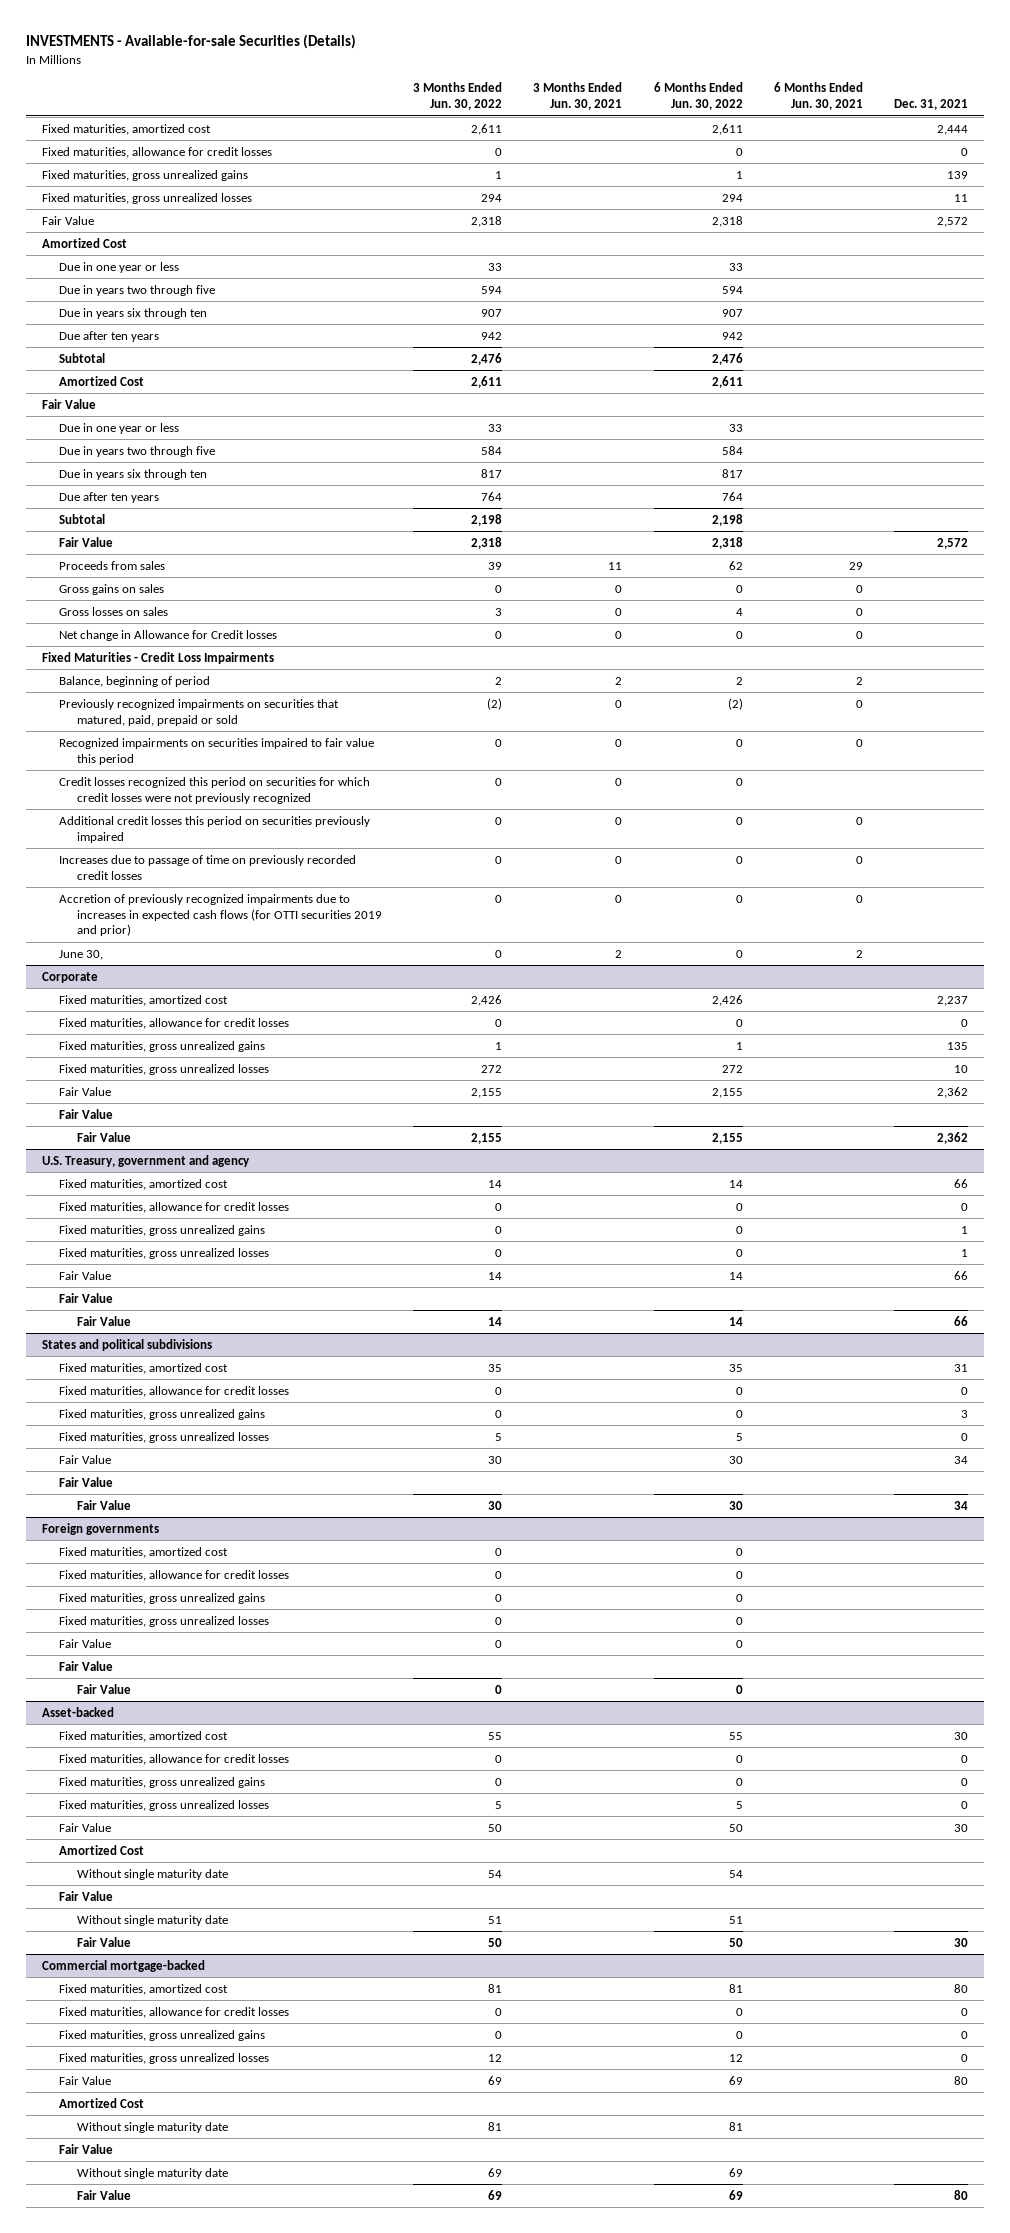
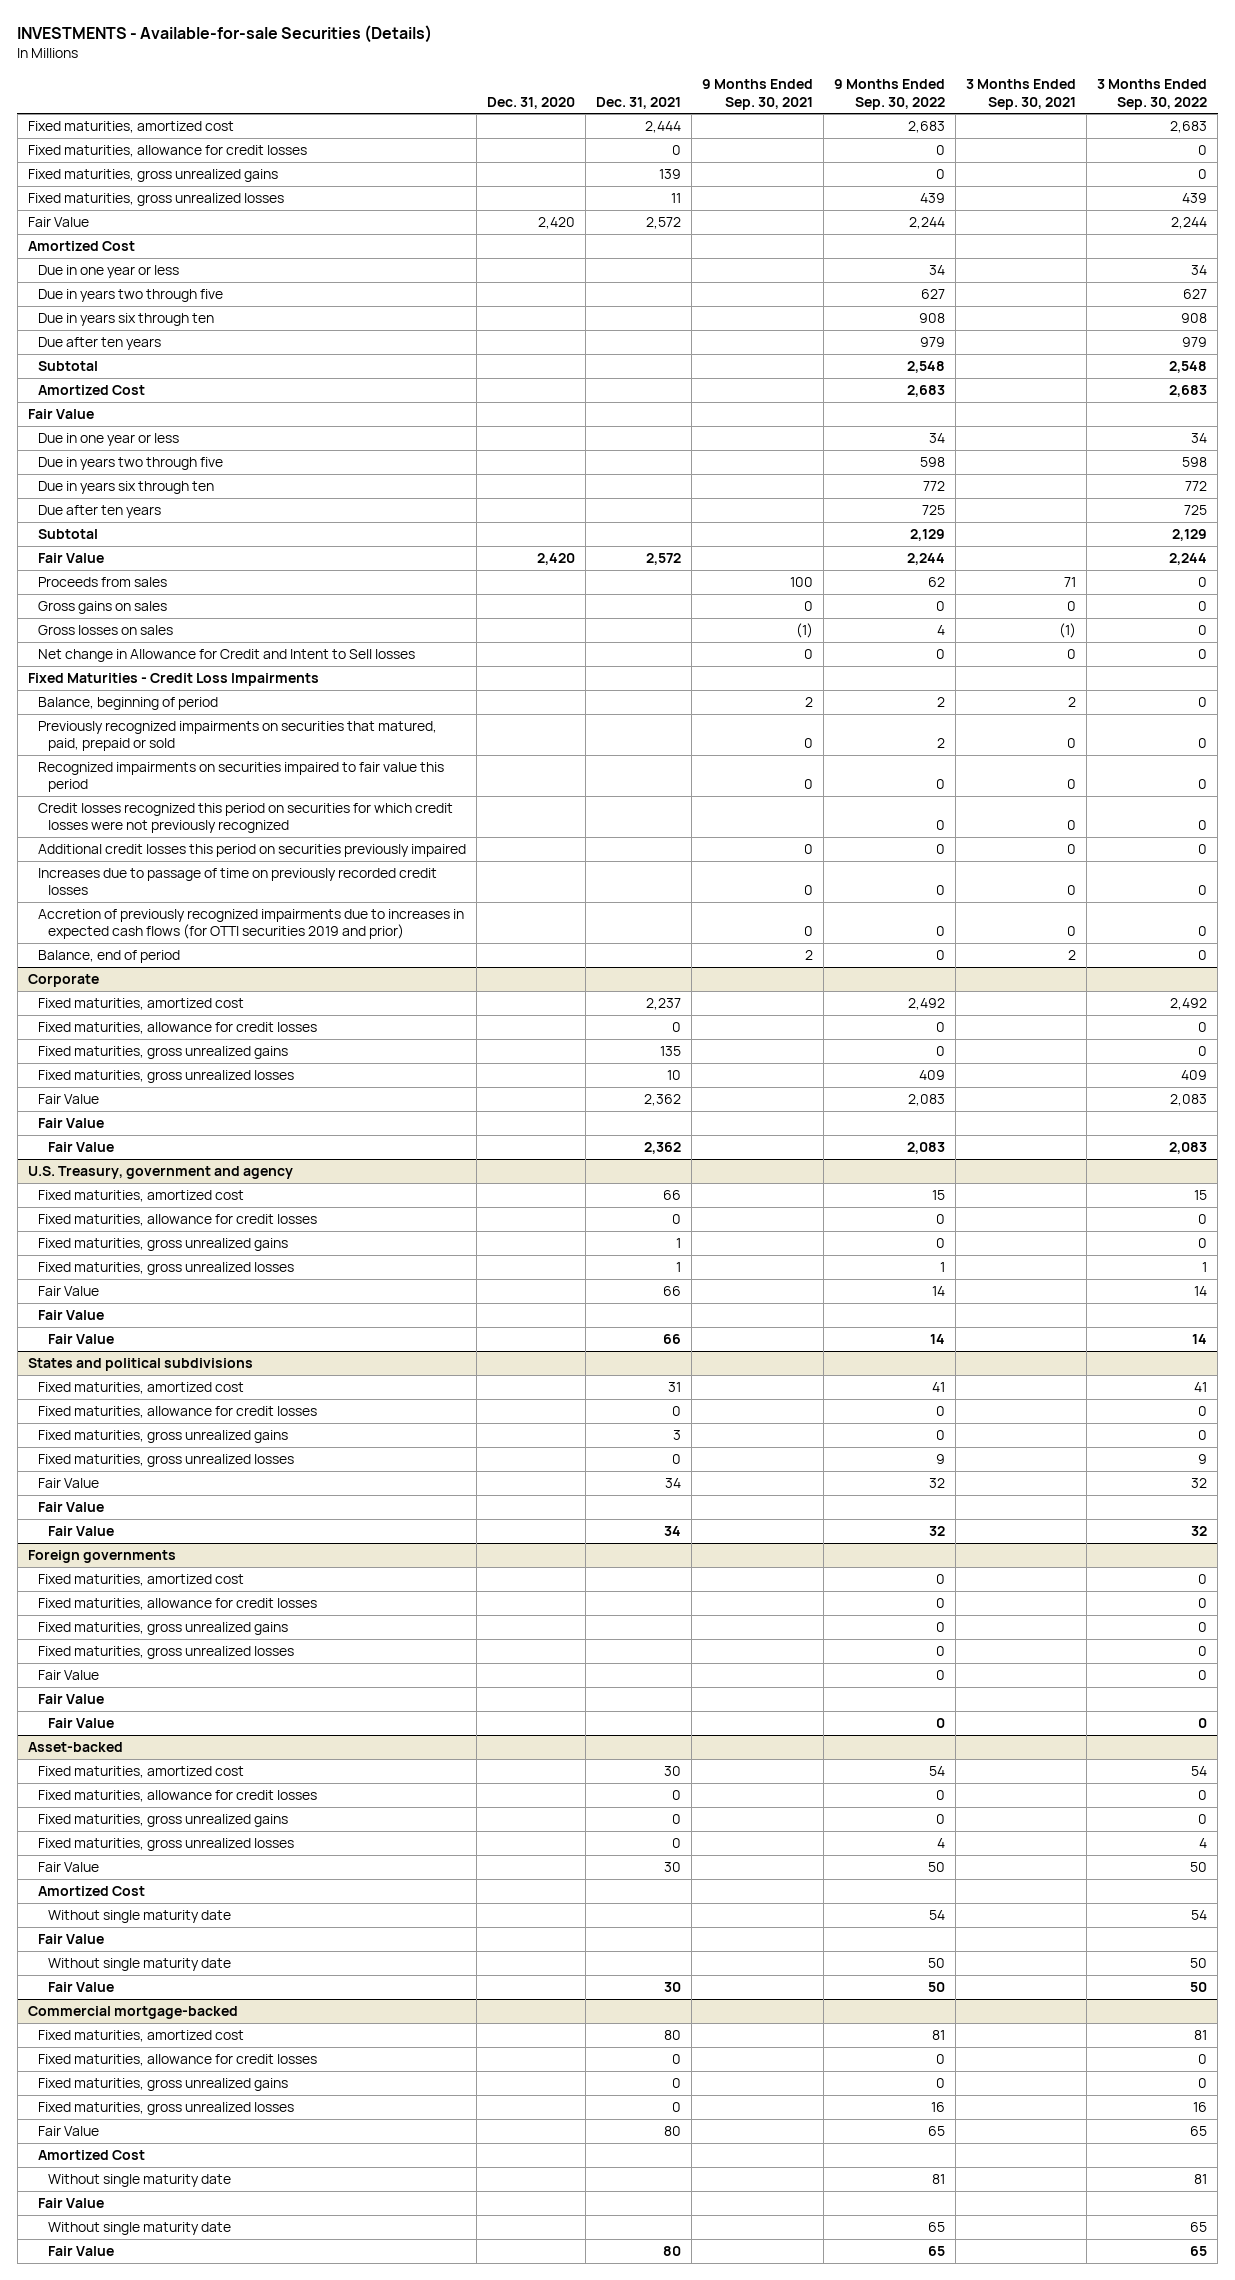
- | 3 Months Ended Jun. 30, 2022 | 3 Months Ended Jun. 30, 2021 | 6 Months Ended Jun. 30, 2022 | 6 Months Ended Jun. 30, 2021 | Dec. 31, 2021
+ | Dec. 31, 2020 | Dec. 31, 2021 | 9 Months Ended Sep. 30, 2021 | 9 Months Ended Sep. 30, 2022 | 3 Months Ended Sep. 30, 2021 | 3 Months Ended Sep. 30, 2022
- Net change in Allowance for Credit losses | 0 | 0 | 0 | 0 |
+ Net change in Allowance for Credit and Intent to Sell losses | | | 0 | 0 | 0 | 0
- June 30, | 0 | 2 | 0 | 2 |
+ Balance, end of period | | | 2 | 0 | 2 | 0

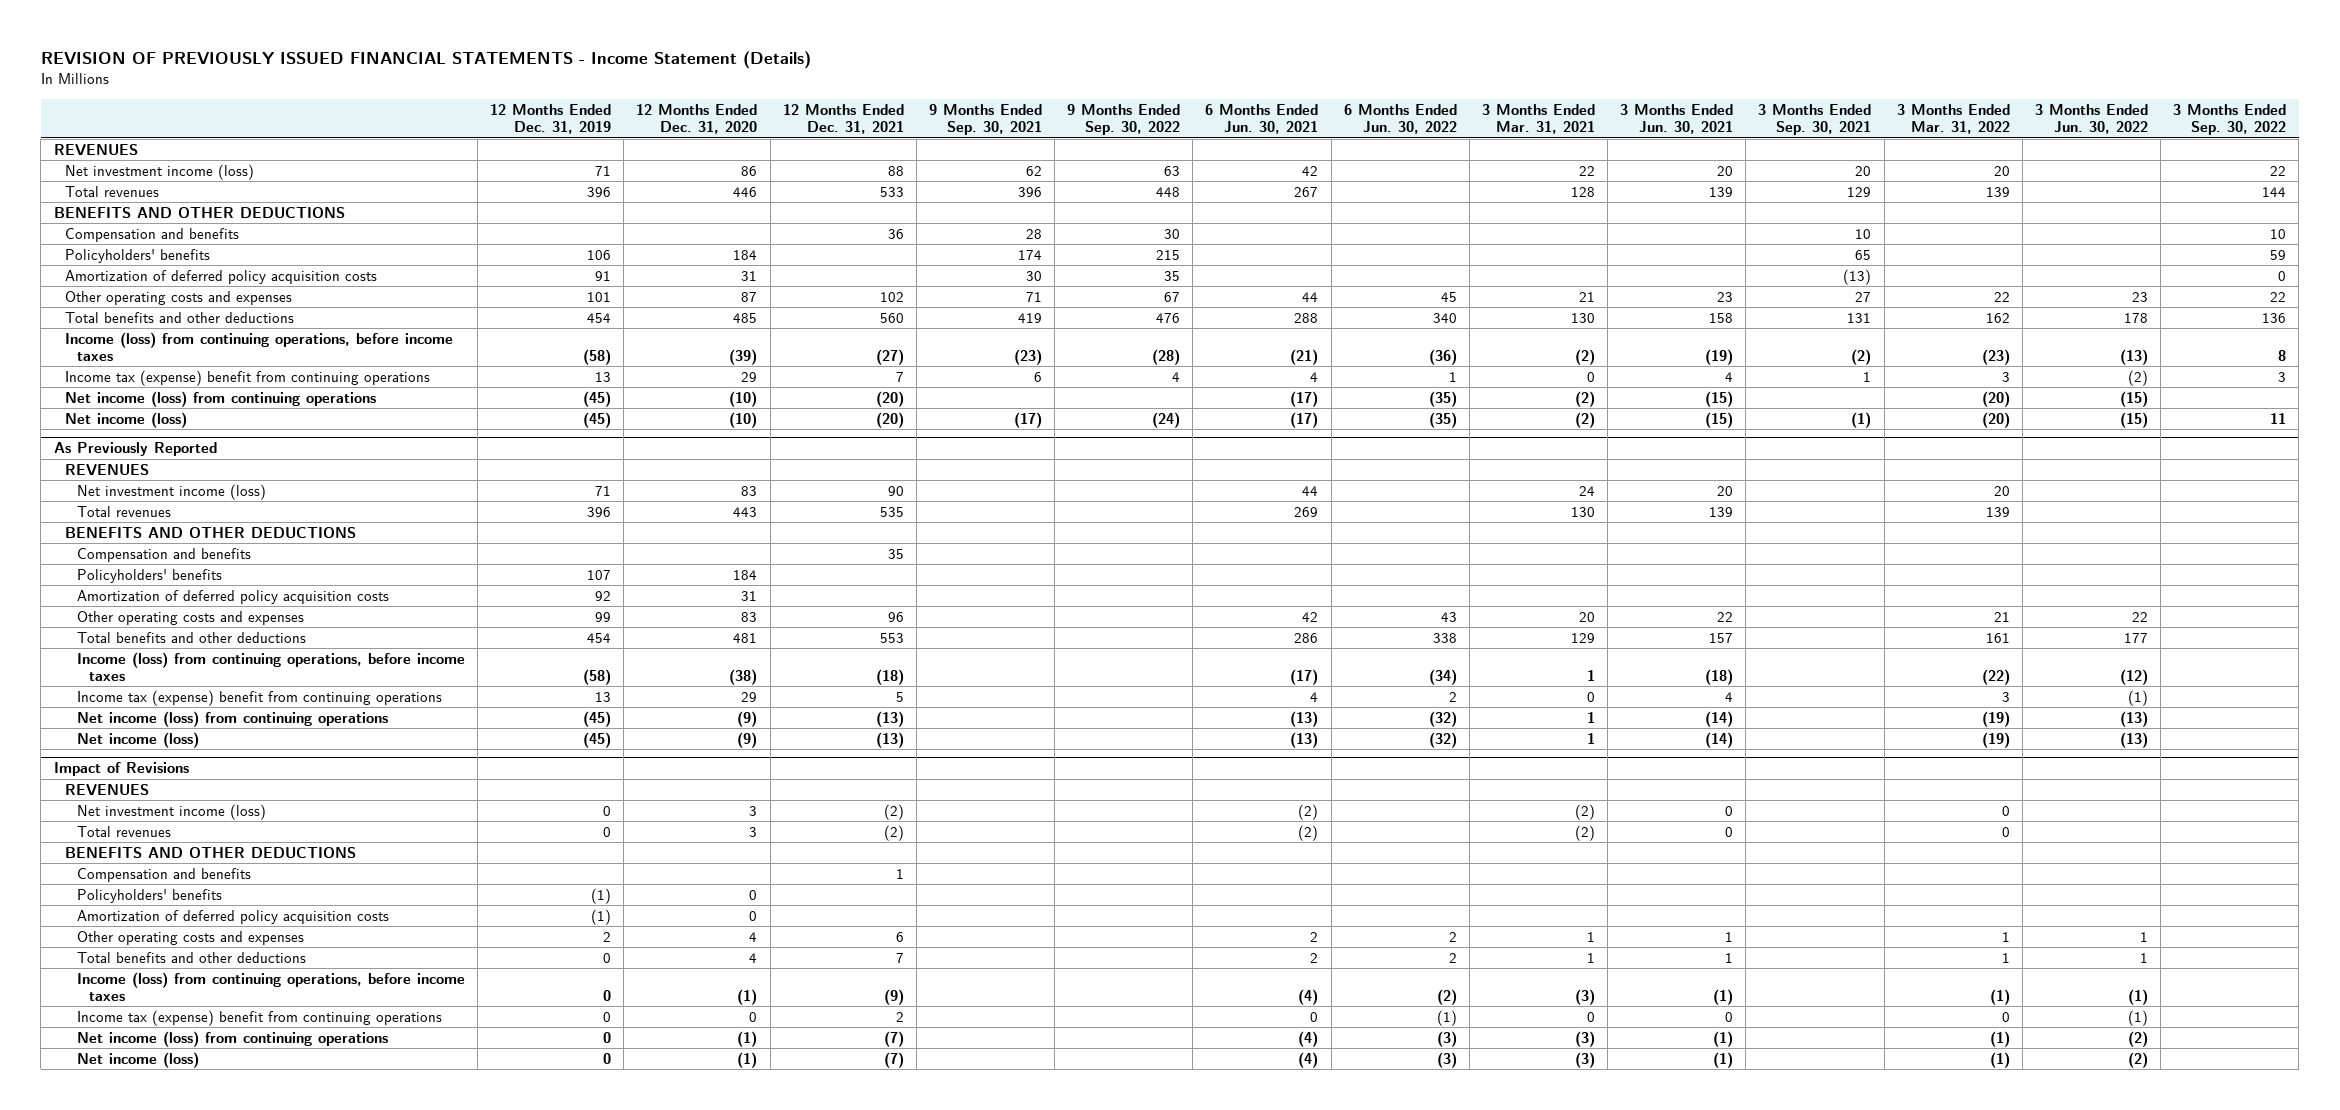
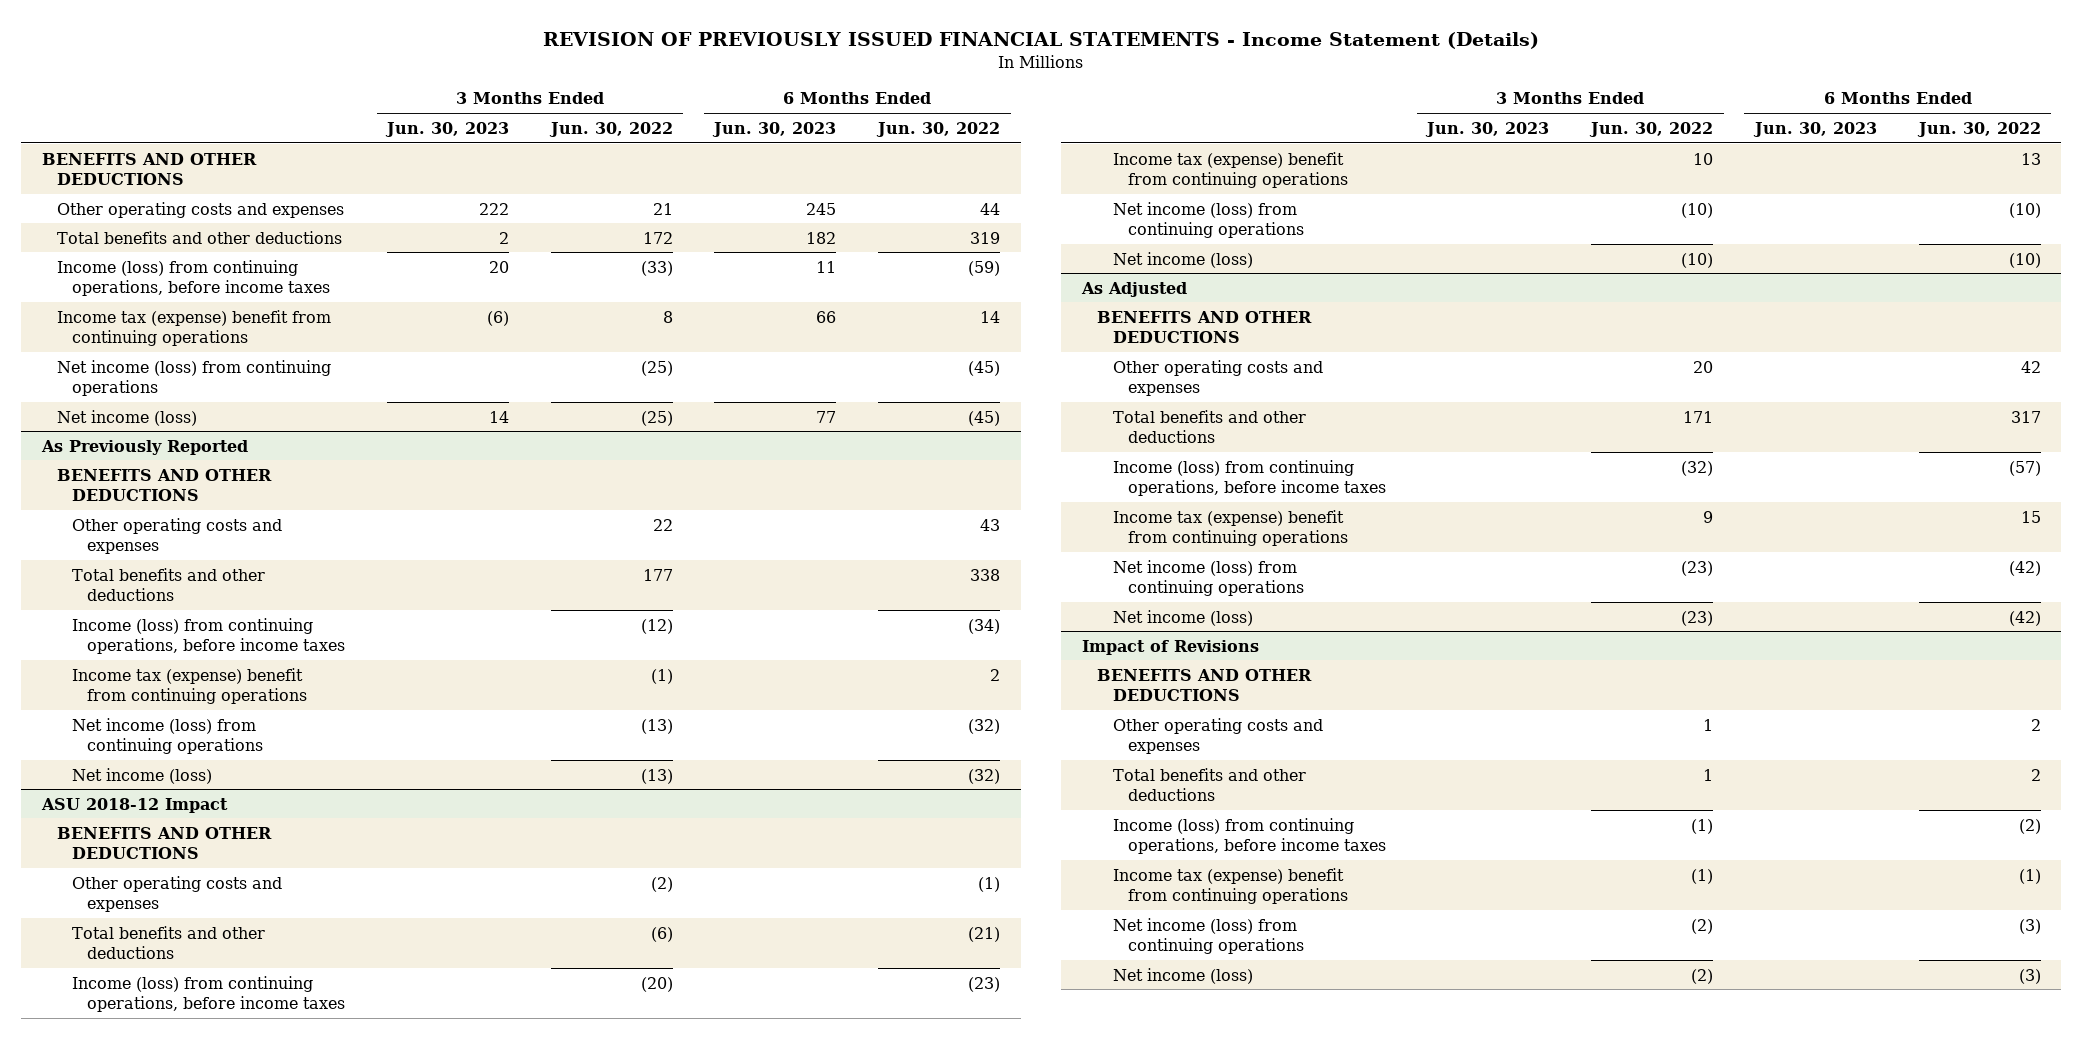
- | 12 Months Ended Dec. 31, 2019 | 12 Months Ended Dec. 31, 2020 | 12 Months Ended Dec. 31, 2021 | 9 Months Ended Sep. 30, 2021 | 9 Months Ended Sep. 30, 2022 | 6 Months Ended Jun. 30, 2021 | 6 Months Ended Jun. 30, 2022 | 3 Months Ended Mar. 31, 2021 | 3 Months Ended Jun. 30, 2021 | 3 Months Ended Sep. 30, 2021 | 3 Months Ended Mar. 31, 2022 | 3 Months Ended Jun. 30, 2022 | 3 Months Ended Sep. 30, 2022
+ | 3 Months Ended Jun. 30, 2023 | 3 Months Ended Jun. 30, 2022 | 6 Months Ended Jun. 30, 2023 | 6 Months Ended Jun. 30, 2022
- REVENUES
- Net investment income (loss) | 71 | 86 | 88 | 62 | 63 | 42 | | 22 | 20 | 20 | 20 | | 22
- Total revenues | 396 | 446 | 533 | 396 | 448 | 267 | | 128 | 139 | 129 | 139 | | 144
- Compensation and benefits | | | 36 | 28 | 30 | | | | | 10 | | | 10
- Policyholders' benefits | 106 | 184 | | 174 | 215 | | | | | 65 | | | 59
- Amortization of deferred policy acquisition costs | 91 | 31 | | 30 | 35 | | | | | (13) | | | 0
- Other operating costs and expenses | 101 | 87 | 102 | 71 | 67 | 44 | 45 | 21 | 23 | 27 | 22 | 23 | 22
- Total benefits and other deductions | 454 | 485 | 560 | 419 | 476 | 288 | 340 | 130 | 158 | 131 | 162 | 178 | 136
- Income (loss) from continuing operations, before income taxes | (58) | (39) | (27) | (23) | (28) | (21) | (36) | (2) | (19) | (2) | (23) | (13) | 8
- Income tax (expense) benefit from continuing operations | 13 | 29 | 7 | 6 | 4 | 4 | 1 | 0 | 4 | 1 | 3 | (2) | 3
- Net income (loss) from continuing operations | (45) | (10) | (20) | | | (17) | (35) | (2) | (15) | | (20) | (15) |
- Net income (loss) | (45) | (10) | (20) | (17) | (24) | (17) | (35) | (2) | (15) | (1) | (20) | (15) | 11
+ Other operating costs and expenses | 222 | 21 | 245 | 44
+ Total benefits and other deductions | 2 | 172 | 182 | 319
+ Income (loss) from continuing operations, before income taxes | 20 | (33) | 11 | (59)
+ Income tax (expense) benefit from continuing operations | (6) | 8 | 66 | 14
+ Net income (loss) from continuing operations | | (25) | | (45)
+ Net income (loss) | 14 | (25) | 77 | (45)
@ As Previously Reported
- REVENUES
- Net investment income (loss) | 71 | 83 | 90 | | | 44 | | 24 | 20 | | 20 | |
- Total revenues | 396 | 443 | 535 | | | 269 | | 130 | 139 | | 139 | |
- Compensation and benefits | | | 35 | | | | | | | | | |
- Policyholders' benefits | 107 | 184 | | | | | | | | | | |
- Amortization of deferred policy acquisition costs | 92 | 31 | | | | | | | | | | |
+ ASU 2018-12 Impact
+ BENEFITS AND OTHER DEDUCTIONS
+ Other operating costs and expenses | | (2) | | (1)
+ Total benefits and other deductions | | (6) | | (21)
+ Income (loss) from continuing operations, before income taxes | | (20) | | (23)
+ Income tax (expense) benefit from continuing operations | | 10 | | 13
+ Net income (loss) from continuing operations | | (10) | | (10)
+ Net income (loss) | | (10) | | (10)
+ As Adjusted
+ BENEFITS AND OTHER DEDUCTIONS
+ Other operating costs and expenses | | 20 | | 42
+ Total benefits and other deductions | | 171 | | 317
+ Income (loss) from continuing operations, before income taxes | | (32) | | (57)
+ Income tax (expense) benefit from continuing operations | | 9 | | 15
+ Net income (loss) from continuing operations | | (23) | | (42)
+ Net income (loss) | | (23) | | (42)
@ Impact of Revisions
- REVENUES
- Net investment income (loss) | 0 | 3 | (2) | | | (2) | | (2) | 0 | | 0 | |
- Total revenues | 0 | 3 | (2) | | | (2) | | (2) | 0 | | 0 | |
- Compensation and benefits | | | 1 | | | | | | | | | |
- Policyholders' benefits | (1) | 0 | | | | | | | | | | |
- Amortization of deferred policy acquisition costs | (1) | 0 | | | | | | | | | | |

